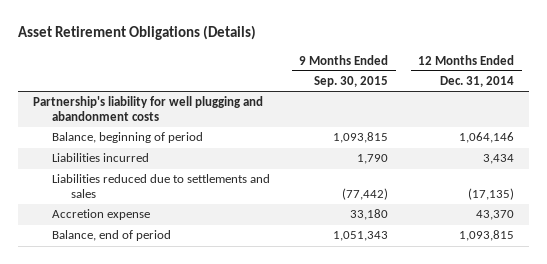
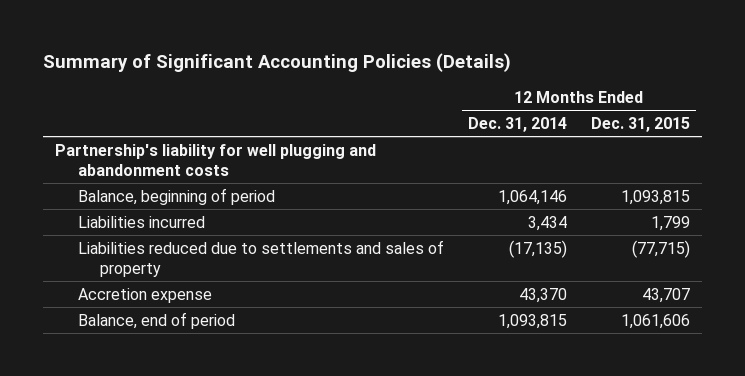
- Asset Retirement Obligations (Details)
+ Summary of Significant Accounting Policies (Details)
- | 9 Months Ended Sep. 30, 2015 | 12 Months Ended Dec. 31, 2014
+ | 12 Months Ended Dec. 31, 2014 | 12 Months Ended Dec. 31, 2015
- Liabilities reduced due to settlements and sales | (77,442) | (17,135)
+ Liabilities reduced due to settlements and sales of property | (17,135) | (77,715)

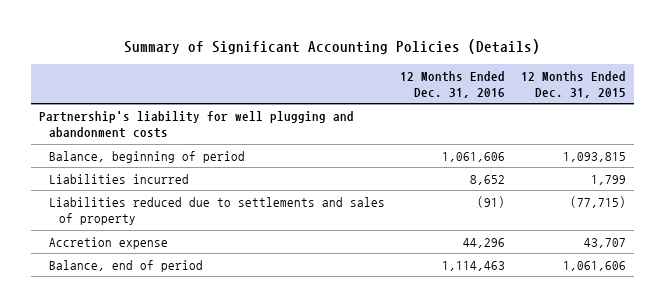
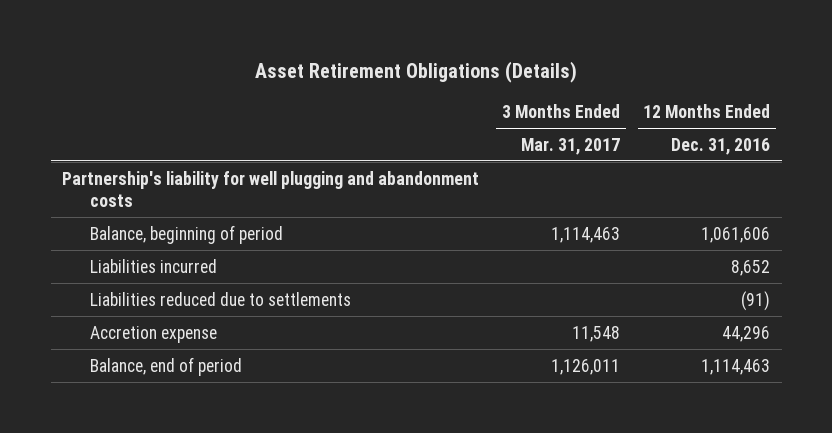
- Summary of Significant Accounting Policies (Details)
+ Asset Retirement Obligations (Details)
- | 12 Months Ended Dec. 31, 2016 | 12 Months Ended Dec. 31, 2015
+ | 3 Months Ended Mar. 31, 2017 | 12 Months Ended Dec. 31, 2016
- Liabilities reduced due to settlements and sales of property | (91) | (77,715)
+ Liabilities reduced due to settlements | | (91)

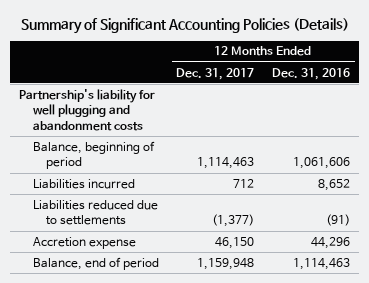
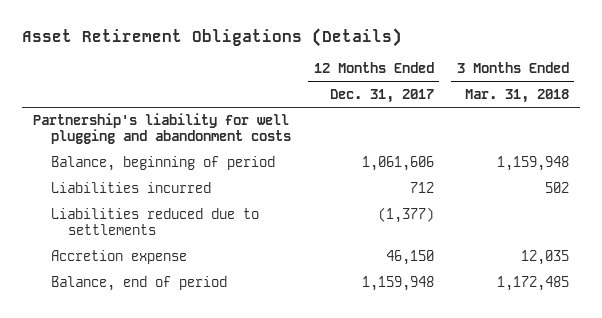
- Summary of Significant Accounting Policies (Details)
+ Asset Retirement Obligations (Details)
- | 12 Months Ended Dec. 31, 2017 | 12 Months Ended Dec. 31, 2016
+ | 12 Months Ended Dec. 31, 2017 | 3 Months Ended Mar. 31, 2018
- Balance, beginning of period | 1,114,463 | 1,061,606
+ Balance, beginning of period | 1,061,606 | 1,159,948

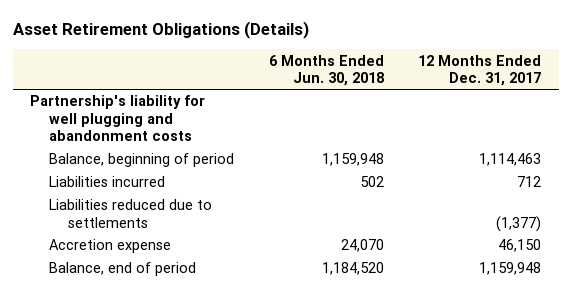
- | 12 Months Ended Dec. 31, 2017 | 3 Months Ended Mar. 31, 2018
+ | 6 Months Ended Jun. 30, 2018 | 12 Months Ended Dec. 31, 2017
- Balance, beginning of period | 1,061,606 | 1,159,948
+ Balance, beginning of period | 1,159,948 | 1,114,463

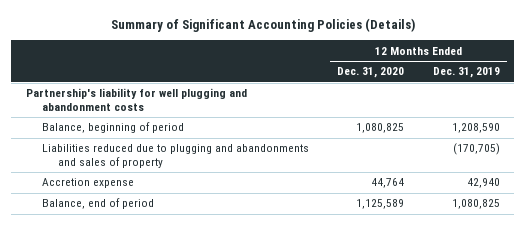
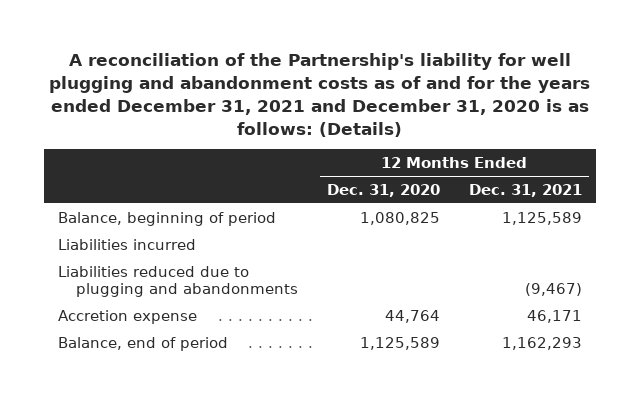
- Summary of Significant Accounting Policies (Details)
+ A reconciliation of the Partnership's liability for well plugging and abandonment costs as of and for the years ended December 31, 2021 and December 31, 2020 is as follows: (Details)
- | 12 Months Ended Dec. 31, 2020 | 12 Months Ended Dec. 31, 2019
+ | 12 Months Ended Dec. 31, 2020 | 12 Months Ended Dec. 31, 2021
- Partnership's liability for well plugging and abandonment costs
- Liabilities reduced due to plugging and abandonments and sales of property | | (170,705)
+ Liabilities incurred
+ Liabilities reduced due to plugging and abandonments | | (9,467)

